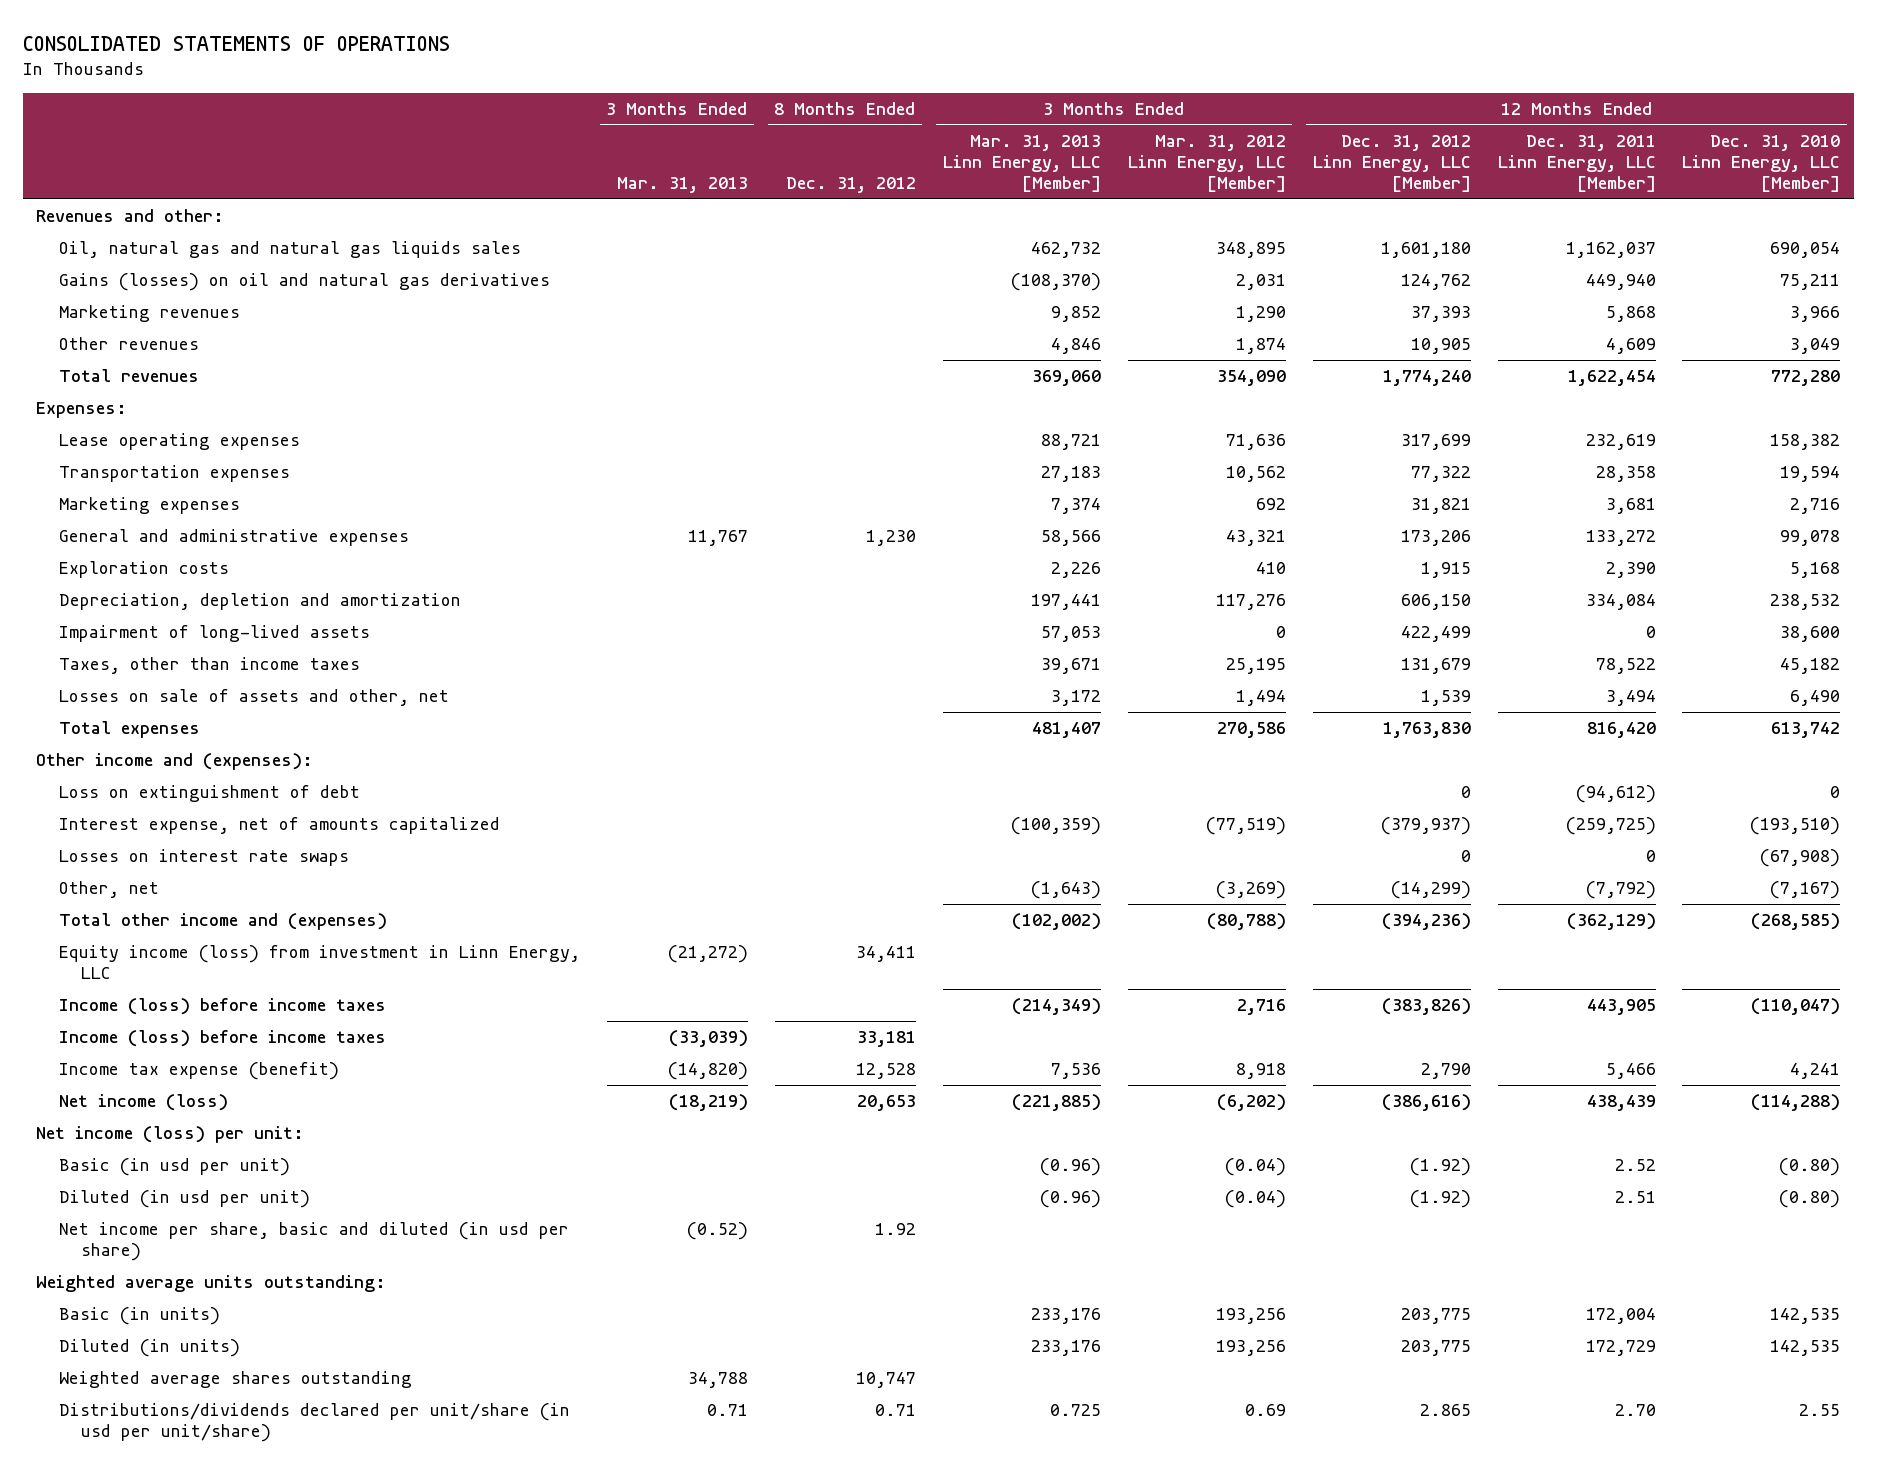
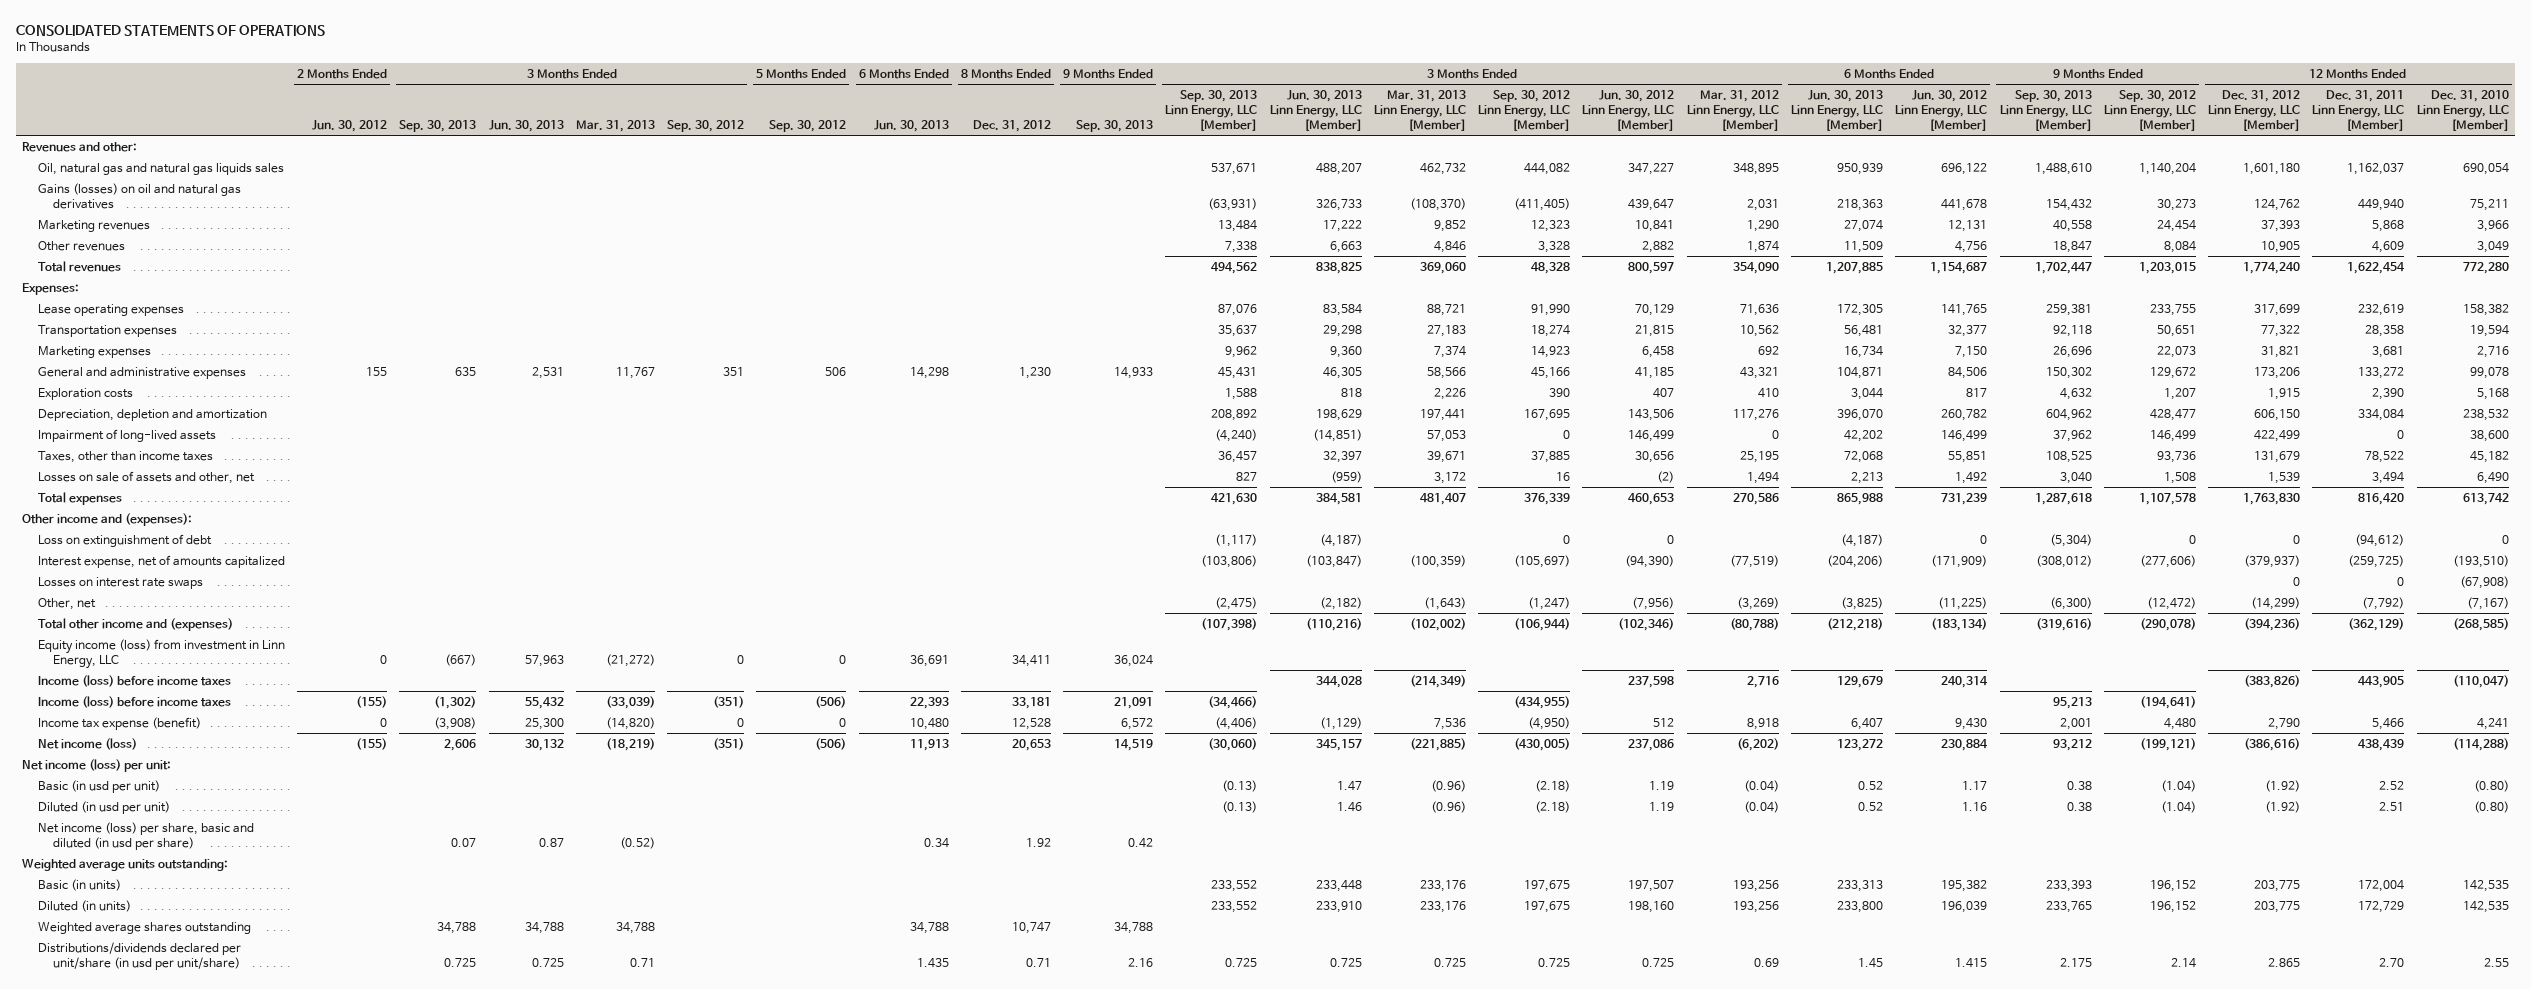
- | 3 Months Ended Mar. 31, 2013 | 8 Months Ended Dec. 31, 2012 | 3 Months Ended Mar. 31, 2013 Linn Energy, LLC [Member] | 3 Months Ended Mar. 31, 2012 Linn Energy, LLC [Member] | 12 Months Ended Dec. 31, 2012 Linn Energy, LLC [Member] | 12 Months Ended Dec. 31, 2011 Linn Energy, LLC [Member] | 12 Months Ended Dec. 31, 2010 Linn Energy, LLC [Member]
+ | 2 Months Ended Jun. 30, 2012 | 3 Months Ended Sep. 30, 2013 | 3 Months Ended Jun. 30, 2013 | 3 Months Ended Mar. 31, 2013 | 3 Months Ended Sep. 30, 2012 | 5 Months Ended Sep. 30, 2012 | 6 Months Ended Jun. 30, 2013 | 8 Months Ended Dec. 31, 2012 | 9 Months Ended Sep. 30, 2013 | 3 Months Ended Sep. 30, 2013 Linn Energy, LLC [Member] | 3 Months Ended Jun. 30, 2013 Linn Energy, LLC [Member] | 3 Months Ended Mar. 31, 2013 Linn Energy, LLC [Member] | 3 Months Ended Sep. 30, 2012 Linn Energy, LLC [Member] | 3 Months Ended Jun. 30, 2012 Linn Energy, LLC [Member] | 3 Months Ended Mar. 31, 2012 Linn Energy, LLC [Member] | 6 Months Ended Jun. 30, 2013 Linn Energy, LLC [Member] | 6 Months Ended Jun. 30, 2012 Linn Energy, LLC [Member] | 9 Months Ended Sep. 30, 2013 Linn Energy, LLC [Member] | 9 Months Ended Sep. 30, 2012 Linn Energy, LLC [Member] | 12 Months Ended Dec. 31, 2012 Linn Energy, LLC [Member] | 12 Months Ended Dec. 31, 2011 Linn Energy, LLC [Member] | 12 Months Ended Dec. 31, 2010 Linn Energy, LLC [Member]
- Net income per share, basic and diluted (in usd per share) | (0.52) | 1.92 | | | | |
+ Net income (loss) per share, basic and diluted (in usd per share) | | 0.07 | 0.87 | (0.52) | | | 0.34 | 1.92 | 0.42 | | | | | | | | | | | | |

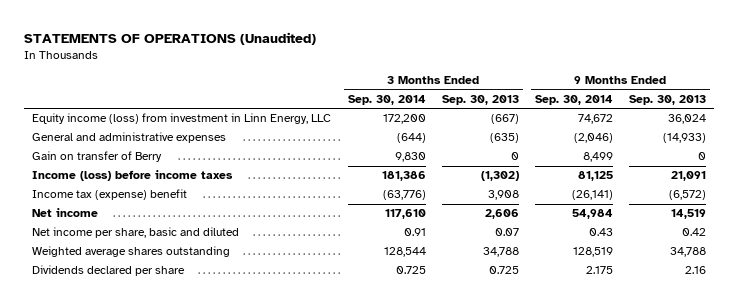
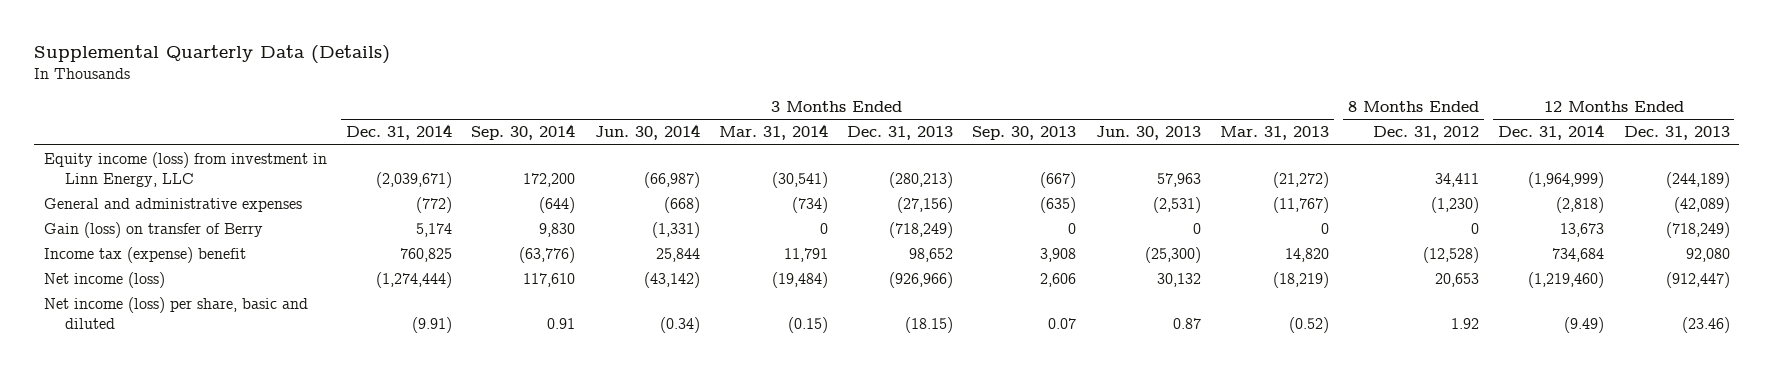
- STATEMENTS OF OPERATIONS (Unaudited)
+ Supplemental Quarterly Data (Details)
- | 3 Months Ended Sep. 30, 2014 | 3 Months Ended Sep. 30, 2013 | 9 Months Ended Sep. 30, 2014 | 9 Months Ended Sep. 30, 2013
+ | 3 Months Ended Dec. 31, 2014 | 3 Months Ended Sep. 30, 2014 | 3 Months Ended Jun. 30, 2014 | 3 Months Ended Mar. 31, 2014 | 3 Months Ended Dec. 31, 2013 | 3 Months Ended Sep. 30, 2013 | 3 Months Ended Jun. 30, 2013 | 3 Months Ended Mar. 31, 2013 | 8 Months Ended Dec. 31, 2012 | 12 Months Ended Dec. 31, 2014 | 12 Months Ended Dec. 31, 2013
- Gain on transfer of Berry | 9,830 | 0 | 8,499 | 0
- Income (loss) before income taxes | 181,386 | (1,302) | 81,125 | 21,091
+ Gain (loss) on transfer of Berry | 5,174 | 9,830 | (1,331) | 0 | (718,249) | 0 | 0 | 0 | 0 | 13,673 | (718,249)
- Net income | 117,610 | 2,606 | 54,984 | 14,519
- Net income per share, basic and diluted | 0.91 | 0.07 | 0.43 | 0.42
- Weighted average shares outstanding | 128,544 | 34,788 | 128,519 | 34,788
- Dividends declared per share | 0.725 | 0.725 | 2.175 | 2.16
+ Net income (loss) | (1,274,444) | 117,610 | (43,142) | (19,484) | (926,966) | 2,606 | 30,132 | (18,219) | 20,653 | (1,219,460) | (912,447)
+ Net income (loss) per share, basic and diluted | (9.91) | 0.91 | (0.34) | (0.15) | (18.15) | 0.07 | 0.87 | (0.52) | 1.92 | (9.49) | (23.46)

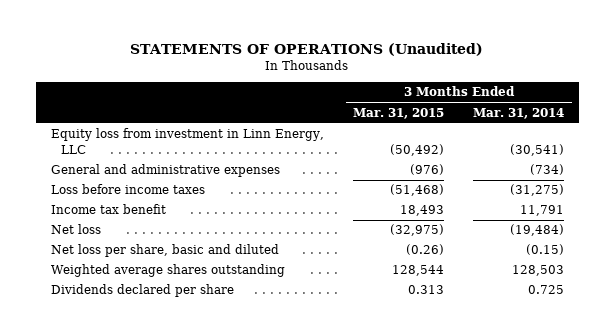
- Supplemental Quarterly Data (Details)
+ STATEMENTS OF OPERATIONS (Unaudited)
- | 3 Months Ended Dec. 31, 2014 | 3 Months Ended Sep. 30, 2014 | 3 Months Ended Jun. 30, 2014 | 3 Months Ended Mar. 31, 2014 | 3 Months Ended Dec. 31, 2013 | 3 Months Ended Sep. 30, 2013 | 3 Months Ended Jun. 30, 2013 | 3 Months Ended Mar. 31, 2013 | 8 Months Ended Dec. 31, 2012 | 12 Months Ended Dec. 31, 2014 | 12 Months Ended Dec. 31, 2013
+ | 3 Months Ended Mar. 31, 2015 | 3 Months Ended Mar. 31, 2014
- Equity income (loss) from investment in Linn Energy, LLC | (2,039,671) | 172,200 | (66,987) | (30,541) | (280,213) | (667) | 57,963 | (21,272) | 34,411 | (1,964,999) | (244,189)
+ Equity loss from investment in Linn Energy, LLC | (50,492) | (30,541)
- Gain (loss) on transfer of Berry | 5,174 | 9,830 | (1,331) | 0 | (718,249) | 0 | 0 | 0 | 0 | 13,673 | (718,249)
- Income tax (expense) benefit | 760,825 | (63,776) | 25,844 | 11,791 | 98,652 | 3,908 | (25,300) | 14,820 | (12,528) | 734,684 | 92,080
- Net income (loss) | (1,274,444) | 117,610 | (43,142) | (19,484) | (926,966) | 2,606 | 30,132 | (18,219) | 20,653 | (1,219,460) | (912,447)
- Net income (loss) per share, basic and diluted | (9.91) | 0.91 | (0.34) | (0.15) | (18.15) | 0.07 | 0.87 | (0.52) | 1.92 | (9.49) | (23.46)
+ Loss before income taxes | (51,468) | (31,275)
+ Income tax benefit | 18,493 | 11,791
+ Net loss | (32,975) | (19,484)
+ Net loss per share, basic and diluted | (0.26) | (0.15)
+ Weighted average shares outstanding | 128,544 | 128,503
+ Dividends declared per share | 0.313 | 0.725

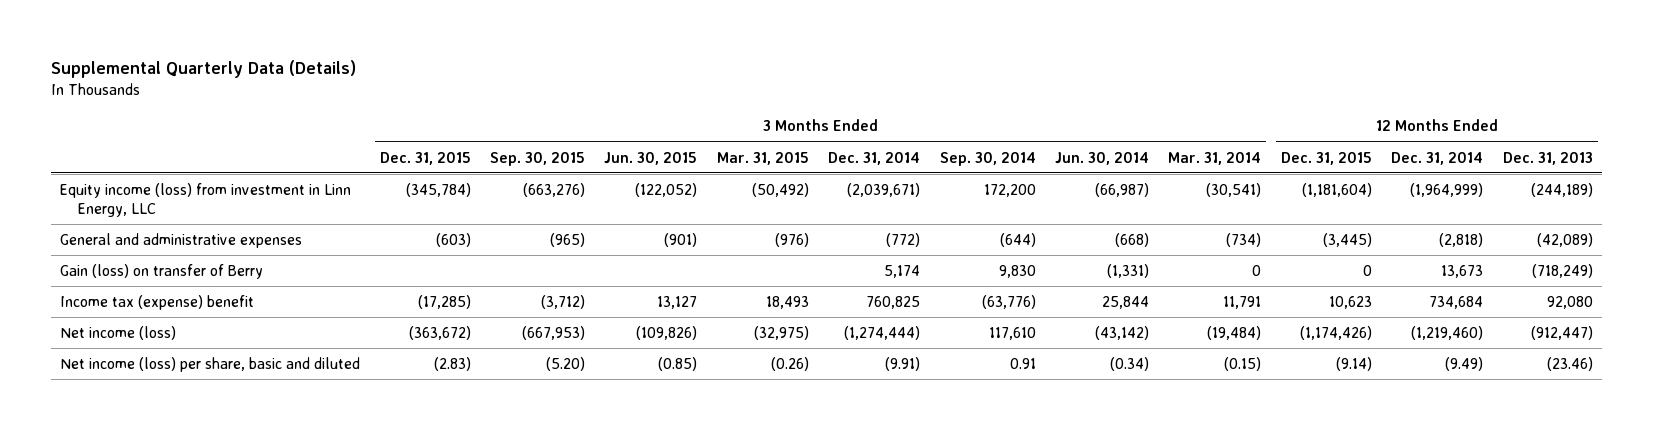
- STATEMENTS OF OPERATIONS (Unaudited)
+ Supplemental Quarterly Data (Details)
- | 3 Months Ended Mar. 31, 2015 | 3 Months Ended Mar. 31, 2014
+ | 3 Months Ended Dec. 31, 2015 | 3 Months Ended Sep. 30, 2015 | 3 Months Ended Jun. 30, 2015 | 3 Months Ended Mar. 31, 2015 | 3 Months Ended Dec. 31, 2014 | 3 Months Ended Sep. 30, 2014 | 3 Months Ended Jun. 30, 2014 | 3 Months Ended Mar. 31, 2014 | 12 Months Ended Dec. 31, 2015 | 12 Months Ended Dec. 31, 2014 | 12 Months Ended Dec. 31, 2013
- Equity loss from investment in Linn Energy, LLC | (50,492) | (30,541)
+ Equity income (loss) from investment in Linn Energy, LLC | (345,784) | (663,276) | (122,052) | (50,492) | (2,039,671) | 172,200 | (66,987) | (30,541) | (1,181,604) | (1,964,999) | (244,189)
- Loss before income taxes | (51,468) | (31,275)
- Income tax benefit | 18,493 | 11,791
- Net loss | (32,975) | (19,484)
- Net loss per share, basic and diluted | (0.26) | (0.15)
- Weighted average shares outstanding | 128,544 | 128,503
- Dividends declared per share | 0.313 | 0.725
+ Gain (loss) on transfer of Berry | | | | | 5,174 | 9,830 | (1,331) | 0 | 0 | 13,673 | (718,249)
+ Income tax (expense) benefit | (17,285) | (3,712) | 13,127 | 18,493 | 760,825 | (63,776) | 25,844 | 11,791 | 10,623 | 734,684 | 92,080
+ Net income (loss) | (363,672) | (667,953) | (109,826) | (32,975) | (1,274,444) | 117,610 | (43,142) | (19,484) | (1,174,426) | (1,219,460) | (912,447)
+ Net income (loss) per share, basic and diluted | (2.83) | (5.20) | (0.85) | (0.26) | (9.91) | 0.91 | (0.34) | (0.15) | (9.14) | (9.49) | (23.46)

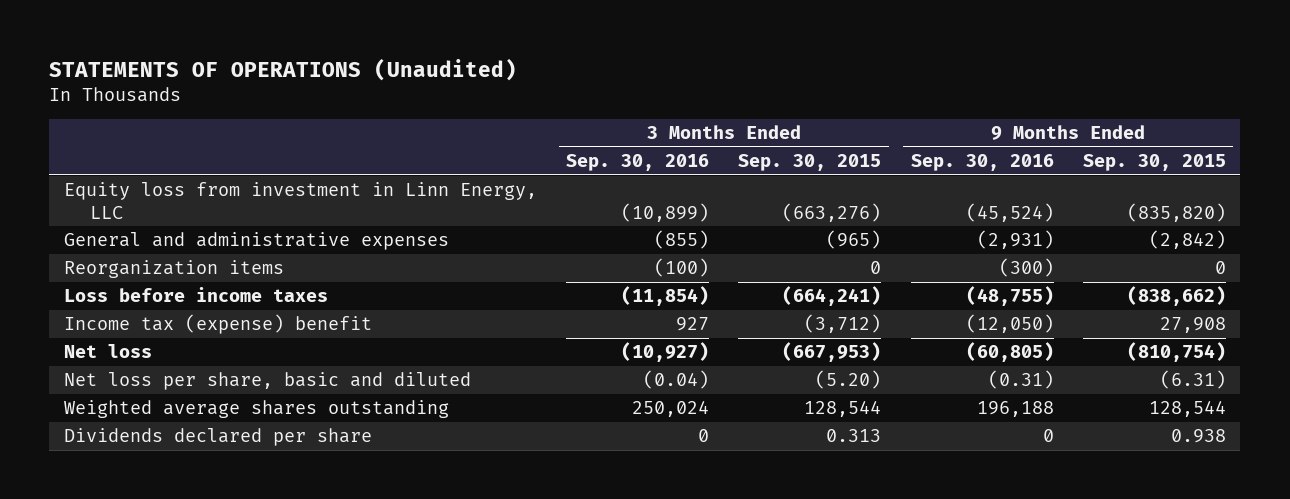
- Supplemental Quarterly Data (Details)
+ STATEMENTS OF OPERATIONS (Unaudited)
- | 3 Months Ended Dec. 31, 2015 | 3 Months Ended Sep. 30, 2015 | 3 Months Ended Jun. 30, 2015 | 3 Months Ended Mar. 31, 2015 | 3 Months Ended Dec. 31, 2014 | 3 Months Ended Sep. 30, 2014 | 3 Months Ended Jun. 30, 2014 | 3 Months Ended Mar. 31, 2014 | 12 Months Ended Dec. 31, 2015 | 12 Months Ended Dec. 31, 2014 | 12 Months Ended Dec. 31, 2013
+ | 3 Months Ended Sep. 30, 2016 | 3 Months Ended Sep. 30, 2015 | 9 Months Ended Sep. 30, 2016 | 9 Months Ended Sep. 30, 2015
- Equity income (loss) from investment in Linn Energy, LLC | (345,784) | (663,276) | (122,052) | (50,492) | (2,039,671) | 172,200 | (66,987) | (30,541) | (1,181,604) | (1,964,999) | (244,189)
+ Equity loss from investment in Linn Energy, LLC | (10,899) | (663,276) | (45,524) | (835,820)
- Gain (loss) on transfer of Berry | | | | | 5,174 | 9,830 | (1,331) | 0 | 0 | 13,673 | (718,249)
+ Reorganization items | (100) | 0 | (300) | 0
+ Loss before income taxes | (11,854) | (664,241) | (48,755) | (838,662)
- Net income (loss) | (363,672) | (667,953) | (109,826) | (32,975) | (1,274,444) | 117,610 | (43,142) | (19,484) | (1,174,426) | (1,219,460) | (912,447)
- Net income (loss) per share, basic and diluted | (2.83) | (5.20) | (0.85) | (0.26) | (9.91) | 0.91 | (0.34) | (0.15) | (9.14) | (9.49) | (23.46)
+ Net loss | (10,927) | (667,953) | (60,805) | (810,754)
+ Net loss per share, basic and diluted | (0.04) | (5.20) | (0.31) | (6.31)
+ Weighted average shares outstanding | 250,024 | 128,544 | 196,188 | 128,544
+ Dividends declared per share | 0 | 0.313 | 0 | 0.938

